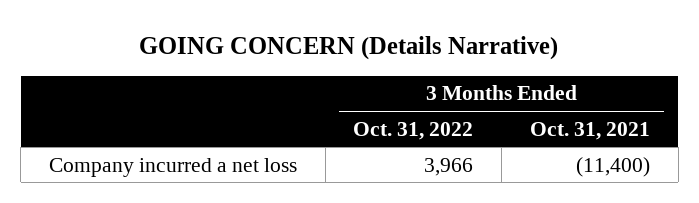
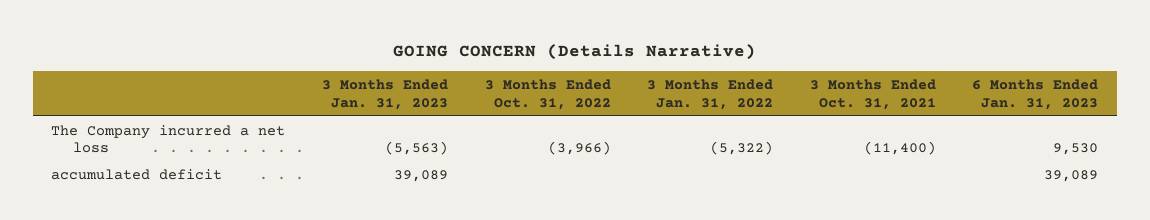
- | 3 Months Ended Oct. 31, 2022 | 3 Months Ended Oct. 31, 2021
+ | 3 Months Ended Jan. 31, 2023 | 3 Months Ended Oct. 31, 2022 | 3 Months Ended Jan. 31, 2022 | 3 Months Ended Oct. 31, 2021 | 6 Months Ended Jan. 31, 2023
- Company incurred a net loss | 3,966 | (11,400)
+ The Company incurred a net loss | (5,563) | (3,966) | (5,322) | (11,400) | 9,530
+ accumulated deficit | 39,089 | | | | 39,089

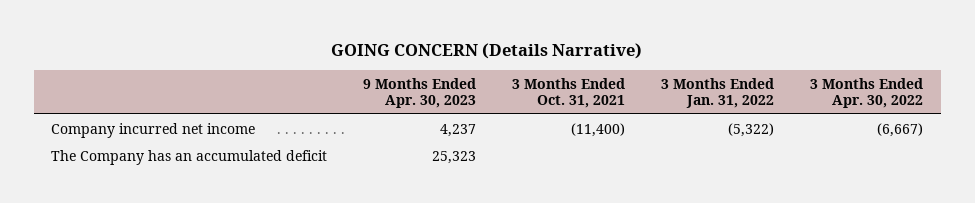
- | 3 Months Ended Jan. 31, 2023 | 3 Months Ended Oct. 31, 2022 | 3 Months Ended Jan. 31, 2022 | 3 Months Ended Oct. 31, 2021 | 6 Months Ended Jan. 31, 2023
+ | 9 Months Ended Apr. 30, 2023 | 3 Months Ended Oct. 31, 2021 | 3 Months Ended Jan. 31, 2022 | 3 Months Ended Apr. 30, 2022
- The Company incurred a net loss | (5,563) | (3,966) | (5,322) | (11,400) | 9,530
- accumulated deficit | 39,089 | | | | 39,089
+ Company incurred net income | 4,237 | (11,400) | (5,322) | (6,667)
+ The Company has an accumulated deficit | 25,323 | | |

